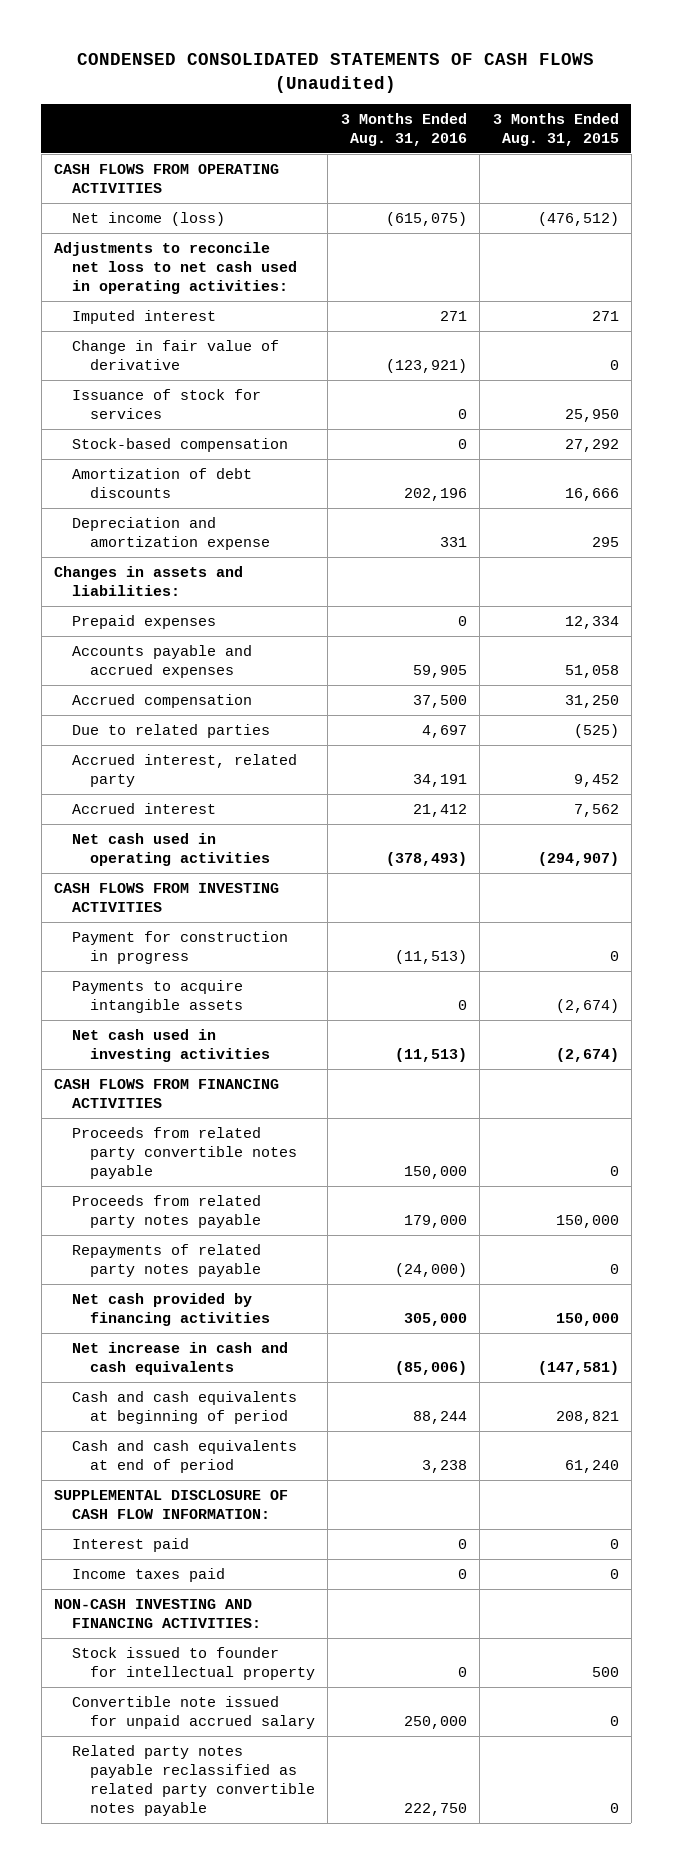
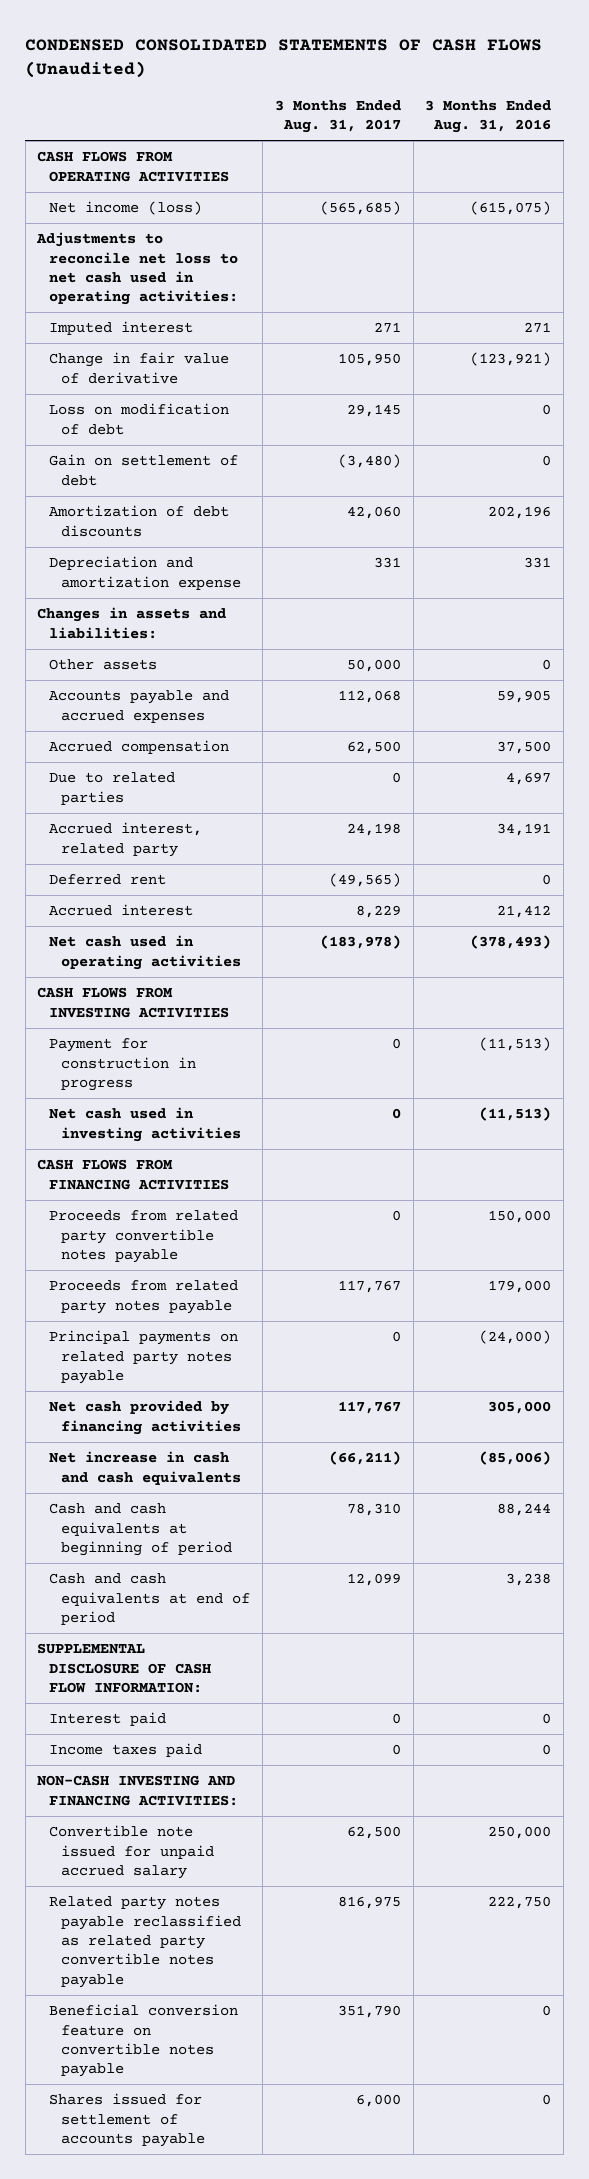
- | 3 Months Ended Aug. 31, 2016 | 3 Months Ended Aug. 31, 2015
+ | 3 Months Ended Aug. 31, 2017 | 3 Months Ended Aug. 31, 2016
- Issuance of stock for services | 0 | 25,950
- Stock-based compensation | 0 | 27,292
+ Loss on modification of debt | 29,145 | 0
+ Gain on settlement of debt | (3,480) | 0
- Prepaid expenses | 0 | 12,334
+ Other assets | 50,000 | 0
+ Deferred rent | (49,565) | 0
- Payments to acquire intangible assets | 0 | (2,674)
- Repayments of related party notes payable | (24,000) | 0
+ Principal payments on related party notes payable | 0 | (24,000)
- Stock issued to founder for intellectual property | 0 | 500
+ Beneficial conversion feature on convertible notes payable | 351,790 | 0
+ Shares issued for settlement of accounts payable | 6,000 | 0

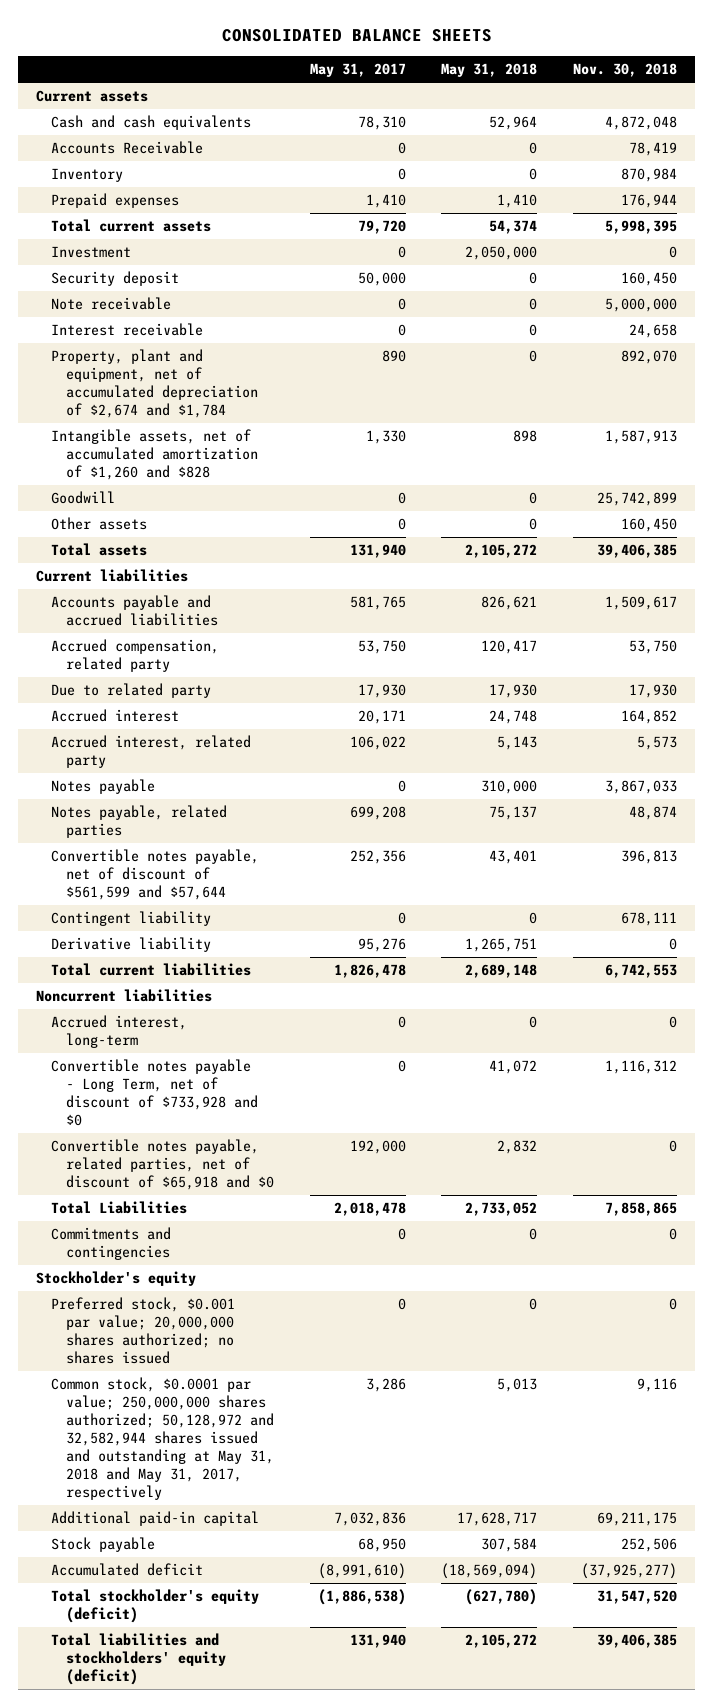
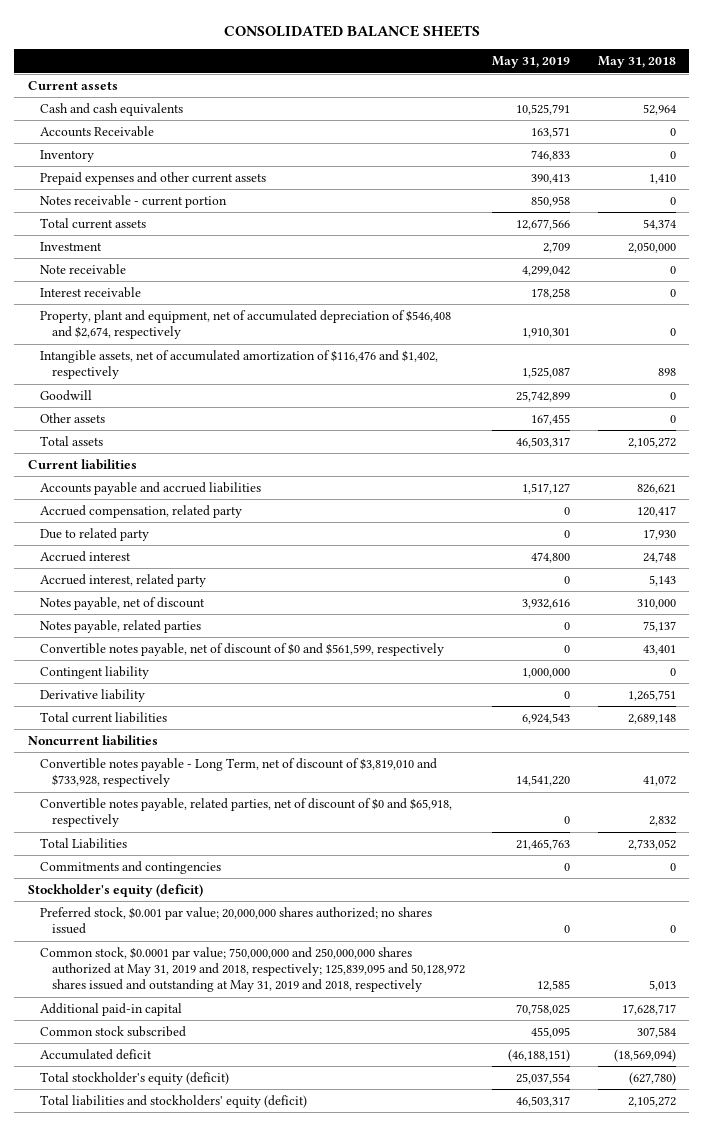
- | May 31, 2017 | May 31, 2018 | Nov. 30, 2018
+ | May 31, 2019 | May 31, 2018
- Prepaid expenses | 1,410 | 1,410 | 176,944
+ Prepaid expenses and other current assets | 390,413 | 1,410
+ Notes receivable - current portion | 850,958 | 0
- Security deposit | 50,000 | 0 | 160,450
- Property, plant and equipment, net of accumulated depreciation of $2,674 and $1,784 | 890 | 0 | 892,070
- Intangible assets, net of accumulated amortization of $1,260 and $828 | 1,330 | 898 | 1,587,913
+ Property, plant and equipment, net of accumulated depreciation of $546,408 and $2,674, respectively | 1,910,301 | 0
+ Intangible assets, net of accumulated amortization of $116,476 and $1,402, respectively | 1,525,087 | 898
- Notes payable | 0 | 310,000 | 3,867,033
+ Notes payable, net of discount | 3,932,616 | 310,000
- Convertible notes payable, net of discount of $561,599 and $57,644 | 252,356 | 43,401 | 396,813
+ Convertible notes payable, net of discount of $0 and $561,599, respectively | 0 | 43,401
- Accrued interest, long-term | 0 | 0 | 0
- Convertible notes payable - Long Term, net of discount of $733,928 and $0 | 0 | 41,072 | 1,116,312
- Convertible notes payable, related parties, net of discount of $65,918 and $0 | 192,000 | 2,832 | 0
+ Convertible notes payable - Long Term, net of discount of $3,819,010 and $733,928, respectively | 14,541,220 | 41,072
+ Convertible notes payable, related parties, net of discount of $0 and $65,918, respectively | 0 | 2,832
- Stockholder's equity
+ Stockholder's equity (deficit)
- Common stock, $0.0001 par value; 250,000,000 shares authorized; 50,128,972 and 32,582,944 shares issued and outstanding at May 31, 2018 and May 31, 2017, respectively | 3,286 | 5,013 | 9,116
+ Common stock, $0.0001 par value; 750,000,000 and 250,000,000 shares authorized at May 31, 2019 and 2018, respectively; 125,839,095 and 50,128,972 shares issued and outstanding at May 31, 2019 and 2018, respectively | 12,585 | 5,013
- Stock payable | 68,950 | 307,584 | 252,506
+ Common stock subscribed | 455,095 | 307,584

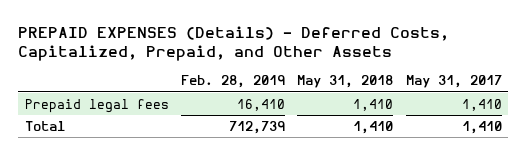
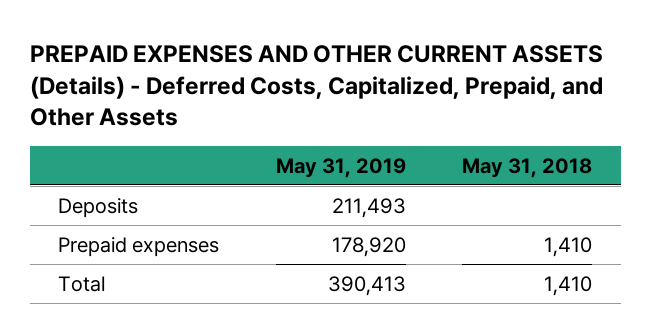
- PREPAID EXPENSES (Details) - Deferred Costs, Capitalized, Prepaid, and Other Assets
+ PREPAID EXPENSES AND OTHER CURRENT ASSETS (Details) - Deferred Costs, Capitalized, Prepaid, and Other Assets
- | Feb. 28, 2019 | May 31, 2018 | May 31, 2017
+ | May 31, 2019 | May 31, 2018
- Prepaid legal fees | 16,410 | 1,410 | 1,410
+ Deposits | 211,493 |
+ Prepaid expenses | 178,920 | 1,410

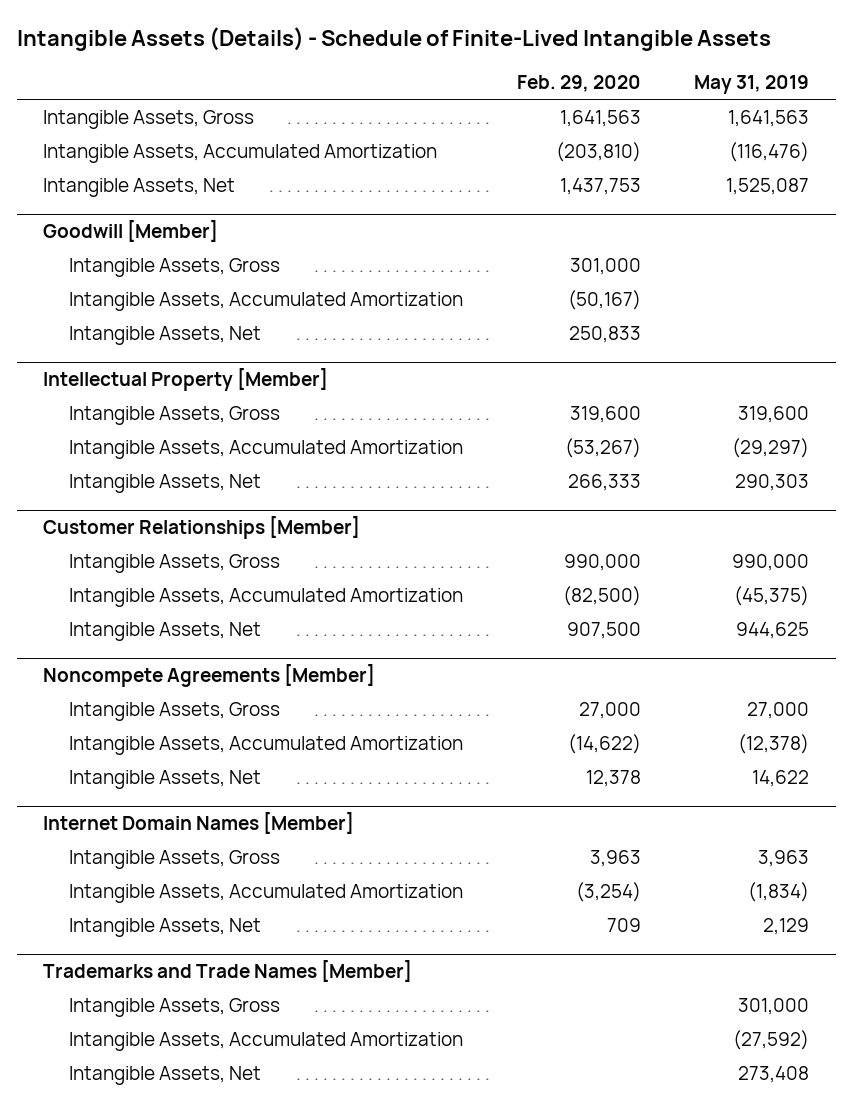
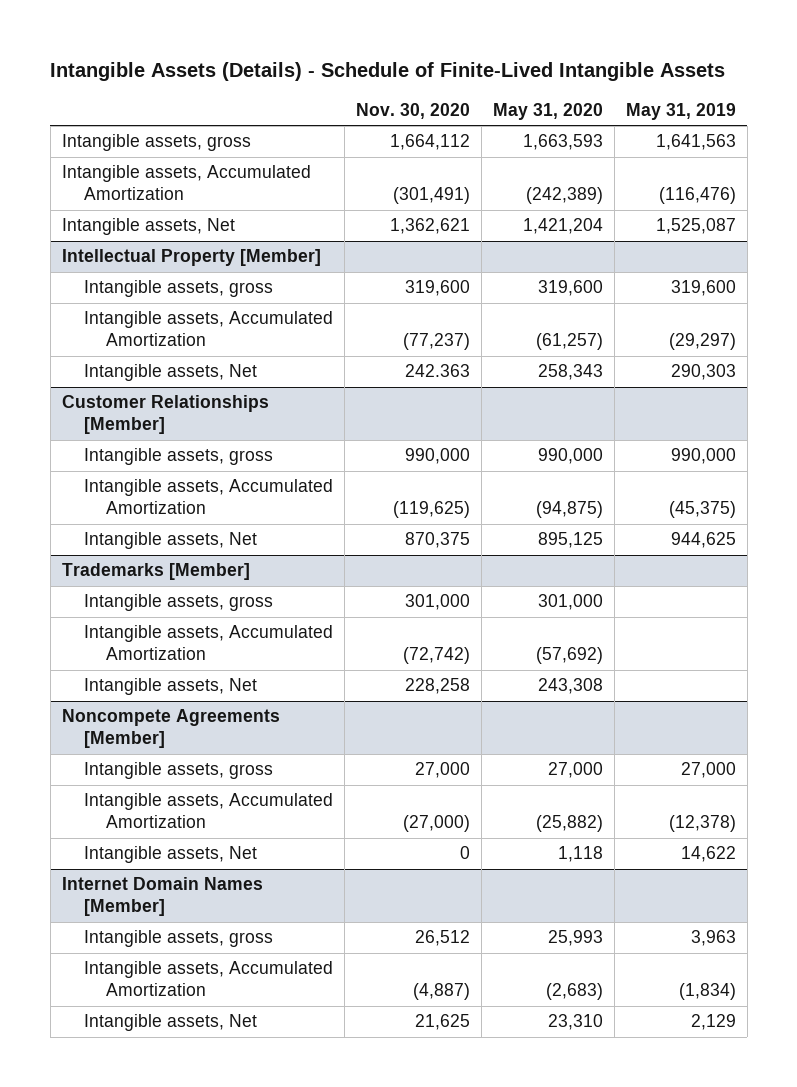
- | Feb. 29, 2020 | May 31, 2019
+ | Nov. 30, 2020 | May 31, 2020 | May 31, 2019
- Intangible Assets, Gross | 1,641,563 | 1,641,563
- Intangible Assets, Accumulated Amortization | (203,810) | (116,476)
- Intangible Assets, Net | 1,437,753 | 1,525,087
- Goodwill [Member]
- Intangible Assets, Gross | 301,000 |
- Intangible Assets, Accumulated Amortization | (50,167) |
- Intangible Assets, Net | 250,833 |
+ Intangible assets, gross | 1,664,112 | 1,663,593 | 1,641,563
+ Intangible assets, Accumulated Amortization | (301,491) | (242,389) | (116,476)
+ Intangible assets, Net | 1,362,621 | 1,421,204 | 1,525,087
@ Intellectual Property [Member]
- Intangible Assets, Gross | 319,600 | 319,600
- Intangible Assets, Accumulated Amortization | (53,267) | (29,297)
- Intangible Assets, Net | 266,333 | 290,303
+ Intangible assets, gross | 319,600 | 319,600 | 319,600
+ Intangible assets, Accumulated Amortization | (77,237) | (61,257) | (29,297)
+ Intangible assets, Net | 242.363 | 258,343 | 290,303
@ Customer Relationships [Member]
- Intangible Assets, Gross | 990,000 | 990,000
- Intangible Assets, Accumulated Amortization | (82,500) | (45,375)
- Intangible Assets, Net | 907,500 | 944,625
+ Intangible assets, gross | 990,000 | 990,000 | 990,000
+ Intangible assets, Accumulated Amortization | (119,625) | (94,875) | (45,375)
+ Intangible assets, Net | 870,375 | 895,125 | 944,625
+ Trademarks [Member]
+ Intangible assets, gross | 301,000 | 301,000 |
+ Intangible assets, Accumulated Amortization | (72,742) | (57,692) |
+ Intangible assets, Net | 228,258 | 243,308 |
@ Noncompete Agreements [Member]
- Intangible Assets, Gross | 27,000 | 27,000
- Intangible Assets, Accumulated Amortization | (14,622) | (12,378)
- Intangible Assets, Net | 12,378 | 14,622
+ Intangible assets, gross | 27,000 | 27,000 | 27,000
+ Intangible assets, Accumulated Amortization | (27,000) | (25,882) | (12,378)
+ Intangible assets, Net | 0 | 1,118 | 14,622
@ Internet Domain Names [Member]
- Intangible Assets, Gross | 3,963 | 3,963
- Intangible Assets, Accumulated Amortization | (3,254) | (1,834)
- Intangible Assets, Net | 709 | 2,129
- Trademarks and Trade Names [Member]
- Intangible Assets, Gross | | 301,000
- Intangible Assets, Accumulated Amortization | | (27,592)
- Intangible Assets, Net | | 273,408
@ Internet Domain Names [Member]
+ Intangible assets, gross | 26,512 | 25,993 | 3,963
+ Intangible assets, Accumulated Amortization | (4,887) | (2,683) | (1,834)
+ Intangible assets, Net | 21,625 | 23,310 | 2,129

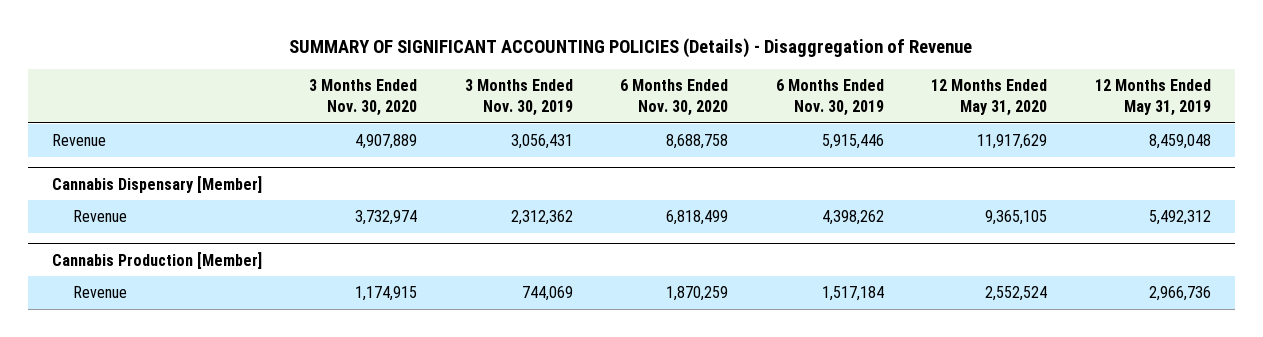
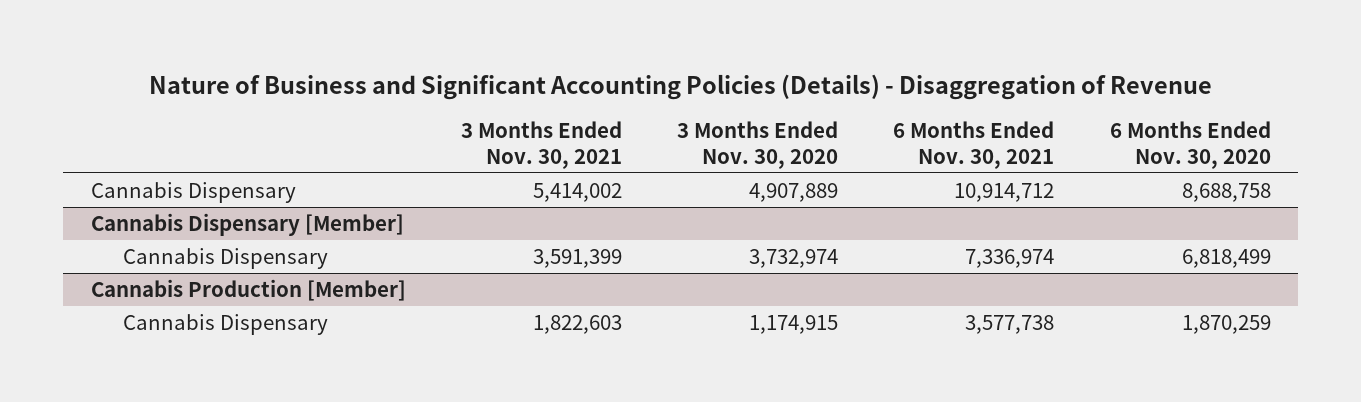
- SUMMARY OF SIGNIFICANT ACCOUNTING POLICIES (Details) - Disaggregation of Revenue
+ Nature of Business and Significant Accounting Policies (Details) - Disaggregation of Revenue
- | 3 Months Ended Nov. 30, 2020 | 3 Months Ended Nov. 30, 2019 | 6 Months Ended Nov. 30, 2020 | 6 Months Ended Nov. 30, 2019 | 12 Months Ended May 31, 2020 | 12 Months Ended May 31, 2019
+ | 3 Months Ended Nov. 30, 2021 | 3 Months Ended Nov. 30, 2020 | 6 Months Ended Nov. 30, 2021 | 6 Months Ended Nov. 30, 2020
- Revenue | 4,907,889 | 3,056,431 | 8,688,758 | 5,915,446 | 11,917,629 | 8,459,048
+ Cannabis Dispensary | 5,414,002 | 4,907,889 | 10,914,712 | 8,688,758
@ Cannabis Dispensary [Member]
- Revenue | 3,732,974 | 2,312,362 | 6,818,499 | 4,398,262 | 9,365,105 | 5,492,312
+ Cannabis Dispensary | 3,591,399 | 3,732,974 | 7,336,974 | 6,818,499
@ Cannabis Production [Member]
- Revenue | 1,174,915 | 744,069 | 1,870,259 | 1,517,184 | 2,552,524 | 2,966,736
+ Cannabis Dispensary | 1,822,603 | 1,174,915 | 3,577,738 | 1,870,259

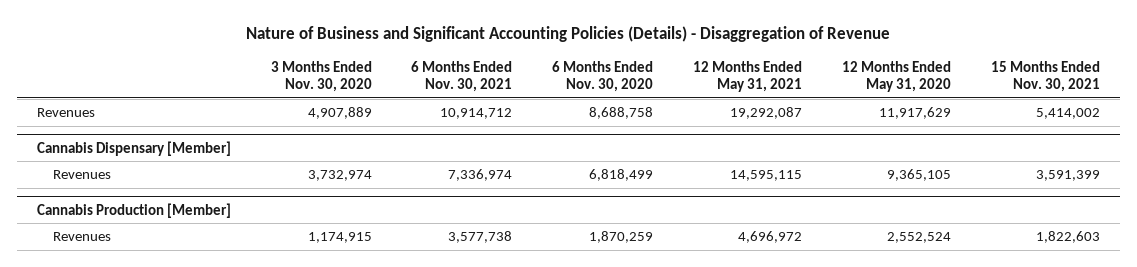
- | 3 Months Ended Nov. 30, 2021 | 3 Months Ended Nov. 30, 2020 | 6 Months Ended Nov. 30, 2021 | 6 Months Ended Nov. 30, 2020
+ | 3 Months Ended Nov. 30, 2020 | 6 Months Ended Nov. 30, 2021 | 6 Months Ended Nov. 30, 2020 | 12 Months Ended May 31, 2021 | 12 Months Ended May 31, 2020 | 15 Months Ended Nov. 30, 2021
- Cannabis Dispensary | 5,414,002 | 4,907,889 | 10,914,712 | 8,688,758
+ Revenues | 4,907,889 | 10,914,712 | 8,688,758 | 19,292,087 | 11,917,629 | 5,414,002
@ Cannabis Dispensary [Member]
- Cannabis Dispensary | 3,591,399 | 3,732,974 | 7,336,974 | 6,818,499
+ Revenues | 3,732,974 | 7,336,974 | 6,818,499 | 14,595,115 | 9,365,105 | 3,591,399
@ Cannabis Production [Member]
- Cannabis Dispensary | 1,822,603 | 1,174,915 | 3,577,738 | 1,870,259
+ Revenues | 1,174,915 | 3,577,738 | 1,870,259 | 4,696,972 | 2,552,524 | 1,822,603

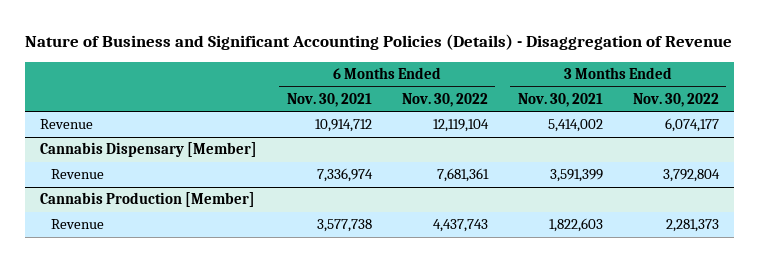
- | 3 Months Ended Nov. 30, 2020 | 6 Months Ended Nov. 30, 2021 | 6 Months Ended Nov. 30, 2020 | 12 Months Ended May 31, 2021 | 12 Months Ended May 31, 2020 | 15 Months Ended Nov. 30, 2021
+ | 6 Months Ended Nov. 30, 2021 | 6 Months Ended Nov. 30, 2022 | 3 Months Ended Nov. 30, 2021 | 3 Months Ended Nov. 30, 2022
- Revenues | 4,907,889 | 10,914,712 | 8,688,758 | 19,292,087 | 11,917,629 | 5,414,002
+ Revenue | 10,914,712 | 12,119,104 | 5,414,002 | 6,074,177
@ Cannabis Dispensary [Member]
- Revenues | 3,732,974 | 7,336,974 | 6,818,499 | 14,595,115 | 9,365,105 | 3,591,399
+ Revenue | 7,336,974 | 7,681,361 | 3,591,399 | 3,792,804
@ Cannabis Production [Member]
- Revenues | 1,174,915 | 3,577,738 | 1,870,259 | 4,696,972 | 2,552,524 | 1,822,603
+ Revenue | 3,577,738 | 4,437,743 | 1,822,603 | 2,281,373

